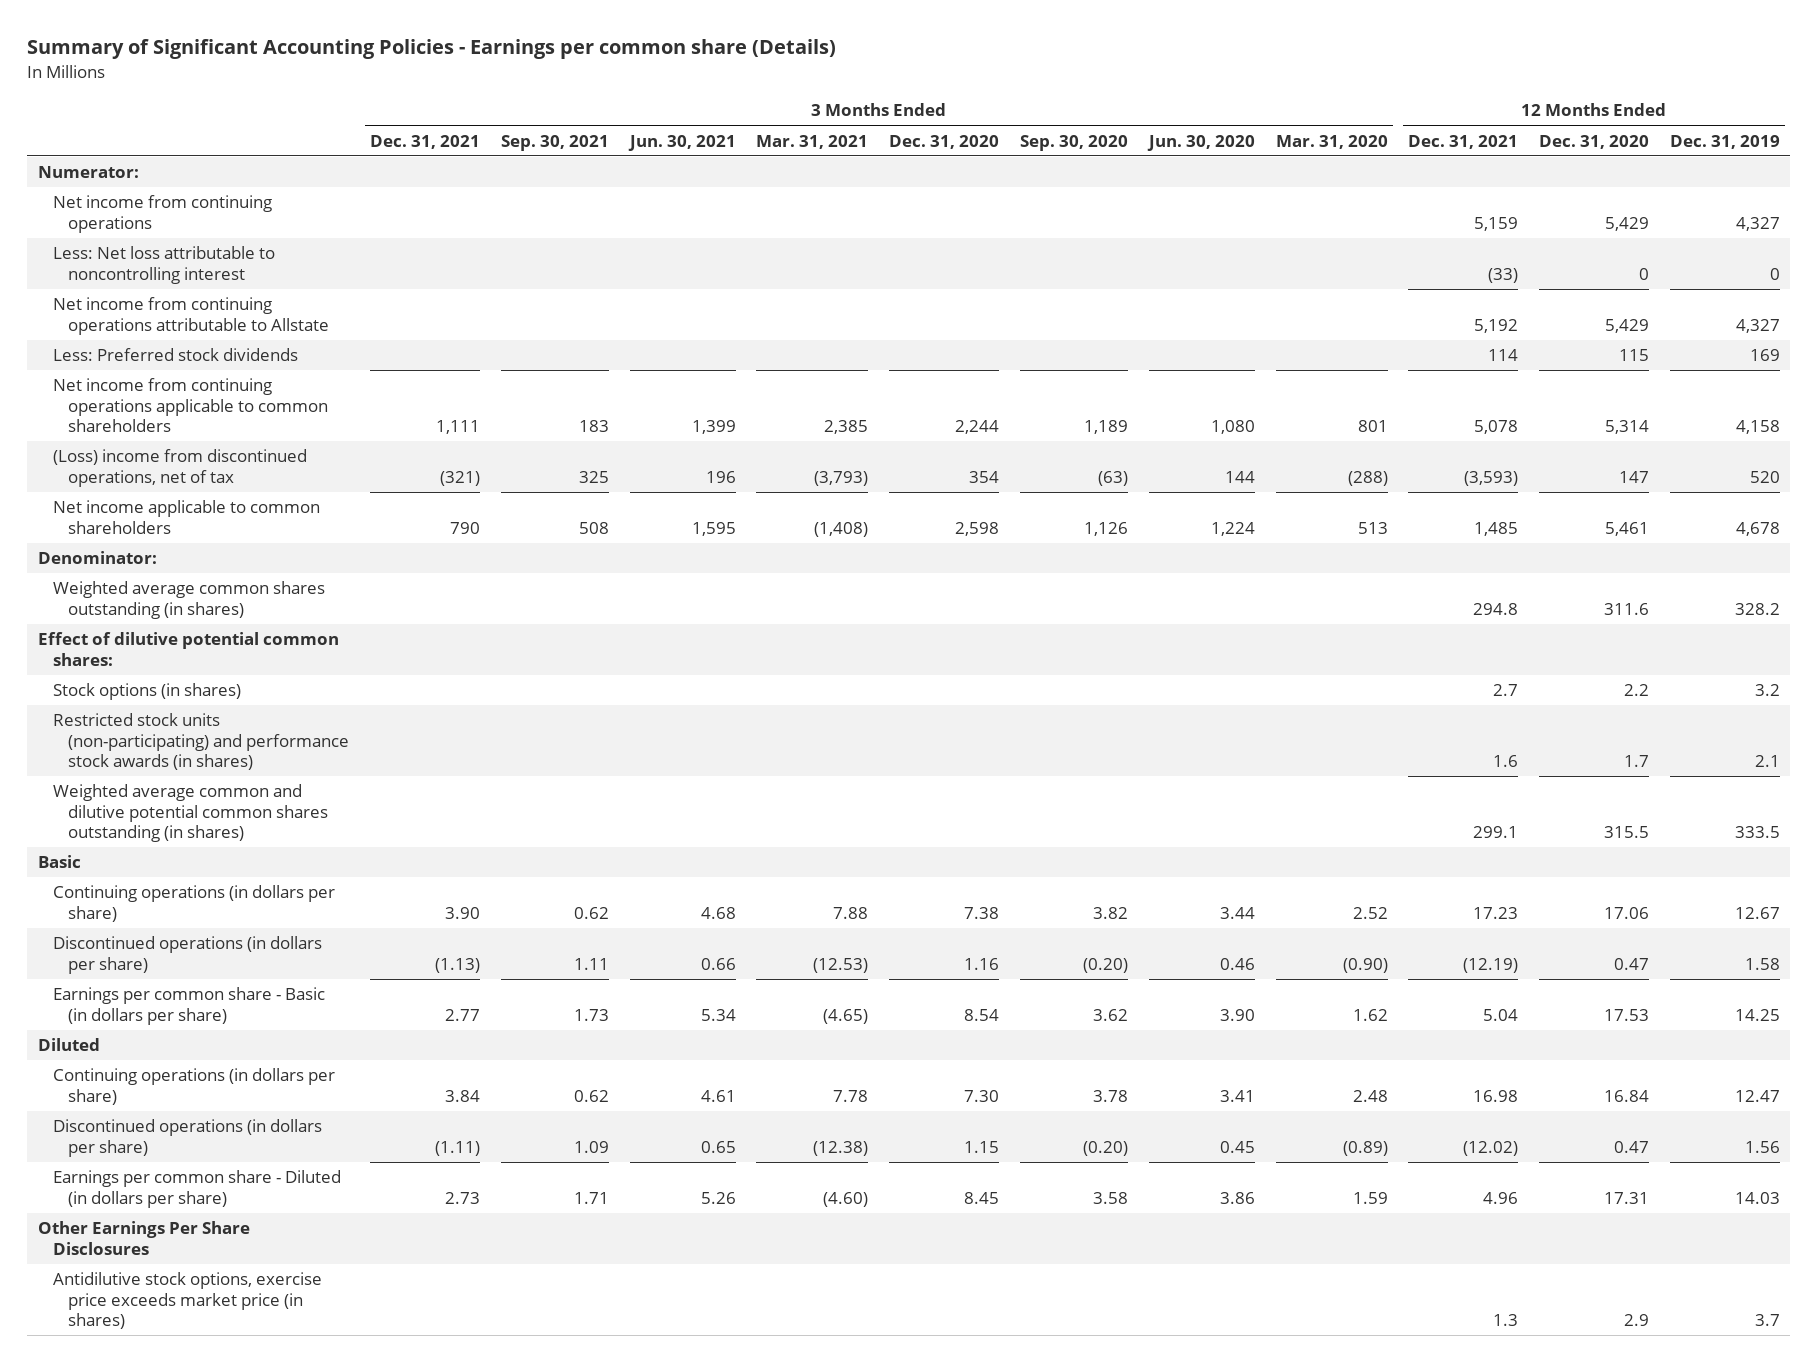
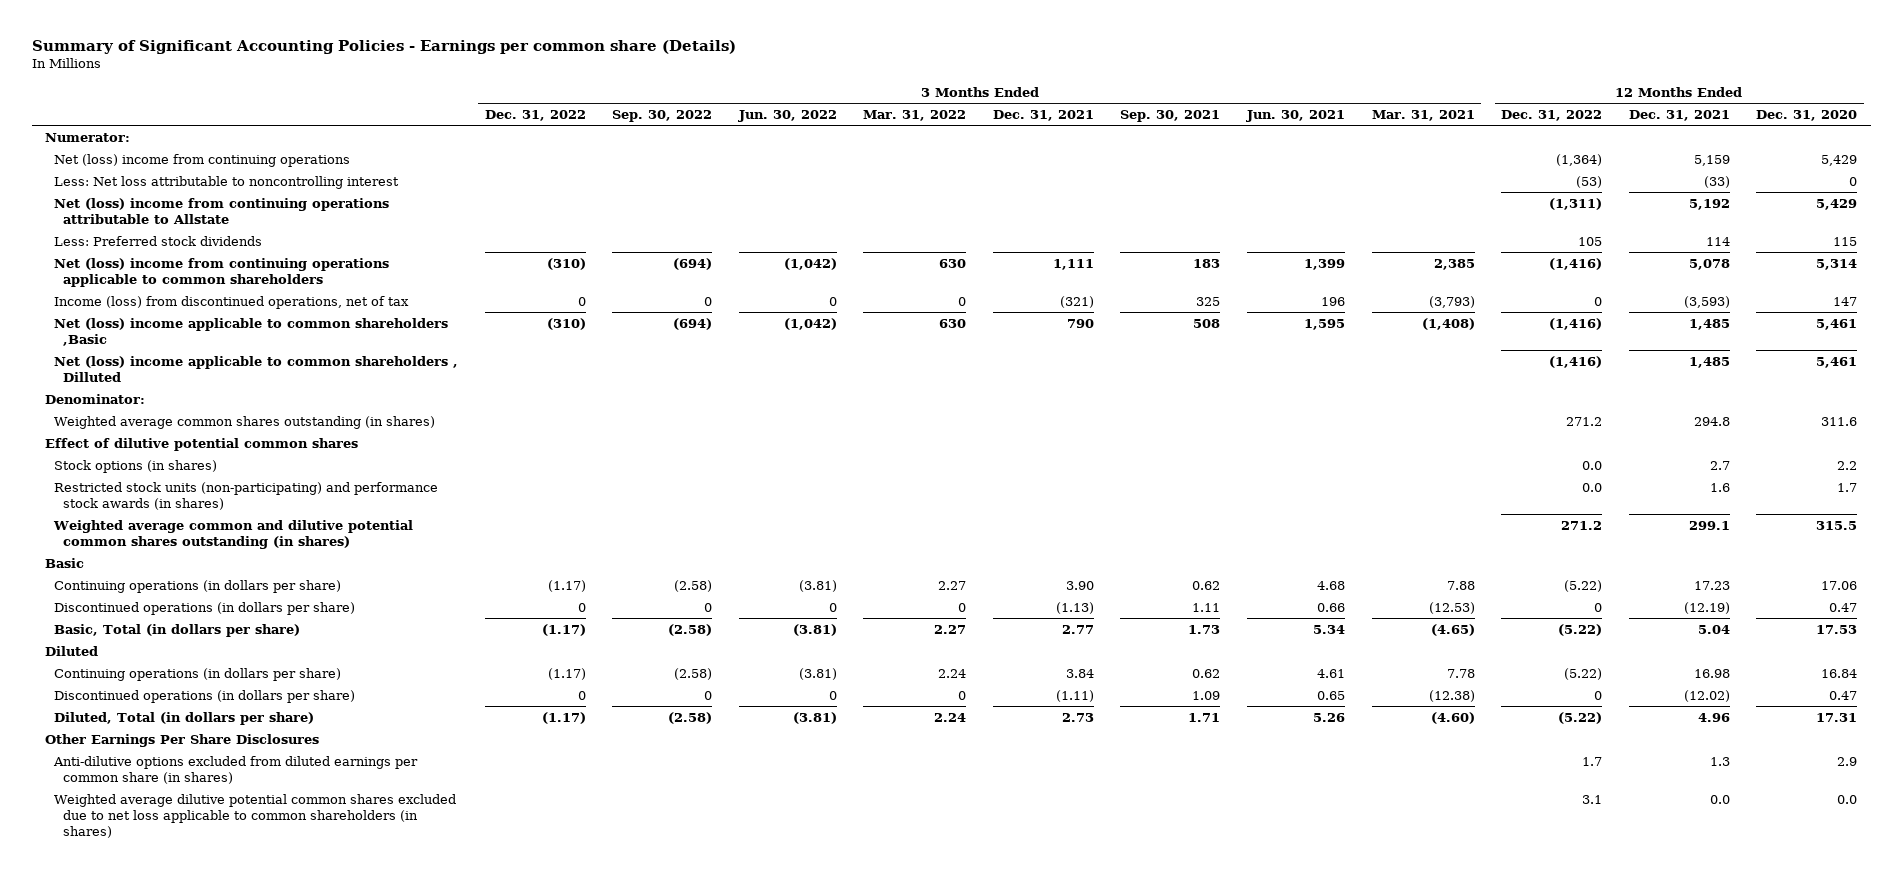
- | 3 Months Ended Dec. 31, 2021 | 3 Months Ended Sep. 30, 2021 | 3 Months Ended Jun. 30, 2021 | 3 Months Ended Mar. 31, 2021 | 3 Months Ended Dec. 31, 2020 | 3 Months Ended Sep. 30, 2020 | 3 Months Ended Jun. 30, 2020 | 3 Months Ended Mar. 31, 2020 | 12 Months Ended Dec. 31, 2021 | 12 Months Ended Dec. 31, 2020 | 12 Months Ended Dec. 31, 2019
+ | 3 Months Ended Dec. 31, 2022 | 3 Months Ended Sep. 30, 2022 | 3 Months Ended Jun. 30, 2022 | 3 Months Ended Mar. 31, 2022 | 3 Months Ended Dec. 31, 2021 | 3 Months Ended Sep. 30, 2021 | 3 Months Ended Jun. 30, 2021 | 3 Months Ended Mar. 31, 2021 | 12 Months Ended Dec. 31, 2022 | 12 Months Ended Dec. 31, 2021 | 12 Months Ended Dec. 31, 2020
- Net income from continuing operations | | | | | | | | | 5,159 | 5,429 | 4,327
+ Net (loss) income from continuing operations | | | | | | | | | (1,364) | 5,159 | 5,429
- Net income from continuing operations attributable to Allstate | | | | | | | | | 5,192 | 5,429 | 4,327
+ Net (loss) income from continuing operations attributable to Allstate | | | | | | | | | (1,311) | 5,192 | 5,429
- Net income from continuing operations applicable to common shareholders | 1,111 | 183 | 1,399 | 2,385 | 2,244 | 1,189 | 1,080 | 801 | 5,078 | 5,314 | 4,158
- (Loss) income from discontinued operations, net of tax | (321) | 325 | 196 | (3,793) | 354 | (63) | 144 | (288) | (3,593) | 147 | 520
- Net income applicable to common shareholders | 790 | 508 | 1,595 | (1,408) | 2,598 | 1,126 | 1,224 | 513 | 1,485 | 5,461 | 4,678
+ Net (loss) income from continuing operations applicable to common shareholders | (310) | (694) | (1,042) | 630 | 1,111 | 183 | 1,399 | 2,385 | (1,416) | 5,078 | 5,314
+ Income (loss) from discontinued operations, net of tax | 0 | 0 | 0 | 0 | (321) | 325 | 196 | (3,793) | 0 | (3,593) | 147
+ Net (loss) income applicable to common shareholders ,Basic | (310) | (694) | (1,042) | 630 | 790 | 508 | 1,595 | (1,408) | (1,416) | 1,485 | 5,461
+ Net (loss) income applicable to common shareholders , Dilluted | | | | | | | | | (1,416) | 1,485 | 5,461
- Effect of dilutive potential common shares:
+ Effect of dilutive potential common shares
- Earnings per common share - Basic (in dollars per share) | 2.77 | 1.73 | 5.34 | (4.65) | 8.54 | 3.62 | 3.90 | 1.62 | 5.04 | 17.53 | 14.25
+ Basic, Total (in dollars per share) | (1.17) | (2.58) | (3.81) | 2.27 | 2.77 | 1.73 | 5.34 | (4.65) | (5.22) | 5.04 | 17.53
- Earnings per common share - Diluted (in dollars per share) | 2.73 | 1.71 | 5.26 | (4.60) | 8.45 | 3.58 | 3.86 | 1.59 | 4.96 | 17.31 | 14.03
+ Diluted, Total (in dollars per share) | (1.17) | (2.58) | (3.81) | 2.24 | 2.73 | 1.71 | 5.26 | (4.60) | (5.22) | 4.96 | 17.31
- Antidilutive stock options, exercise price exceeds market price (in shares) | | | | | | | | | 1.3 | 2.9 | 3.7
+ Anti-dilutive options excluded from diluted earnings per common share (in shares) | | | | | | | | | 1.7 | 1.3 | 2.9
+ Weighted average dilutive potential common shares excluded due to net loss applicable to common shareholders (in shares) | | | | | | | | | 3.1 | 0.0 | 0.0

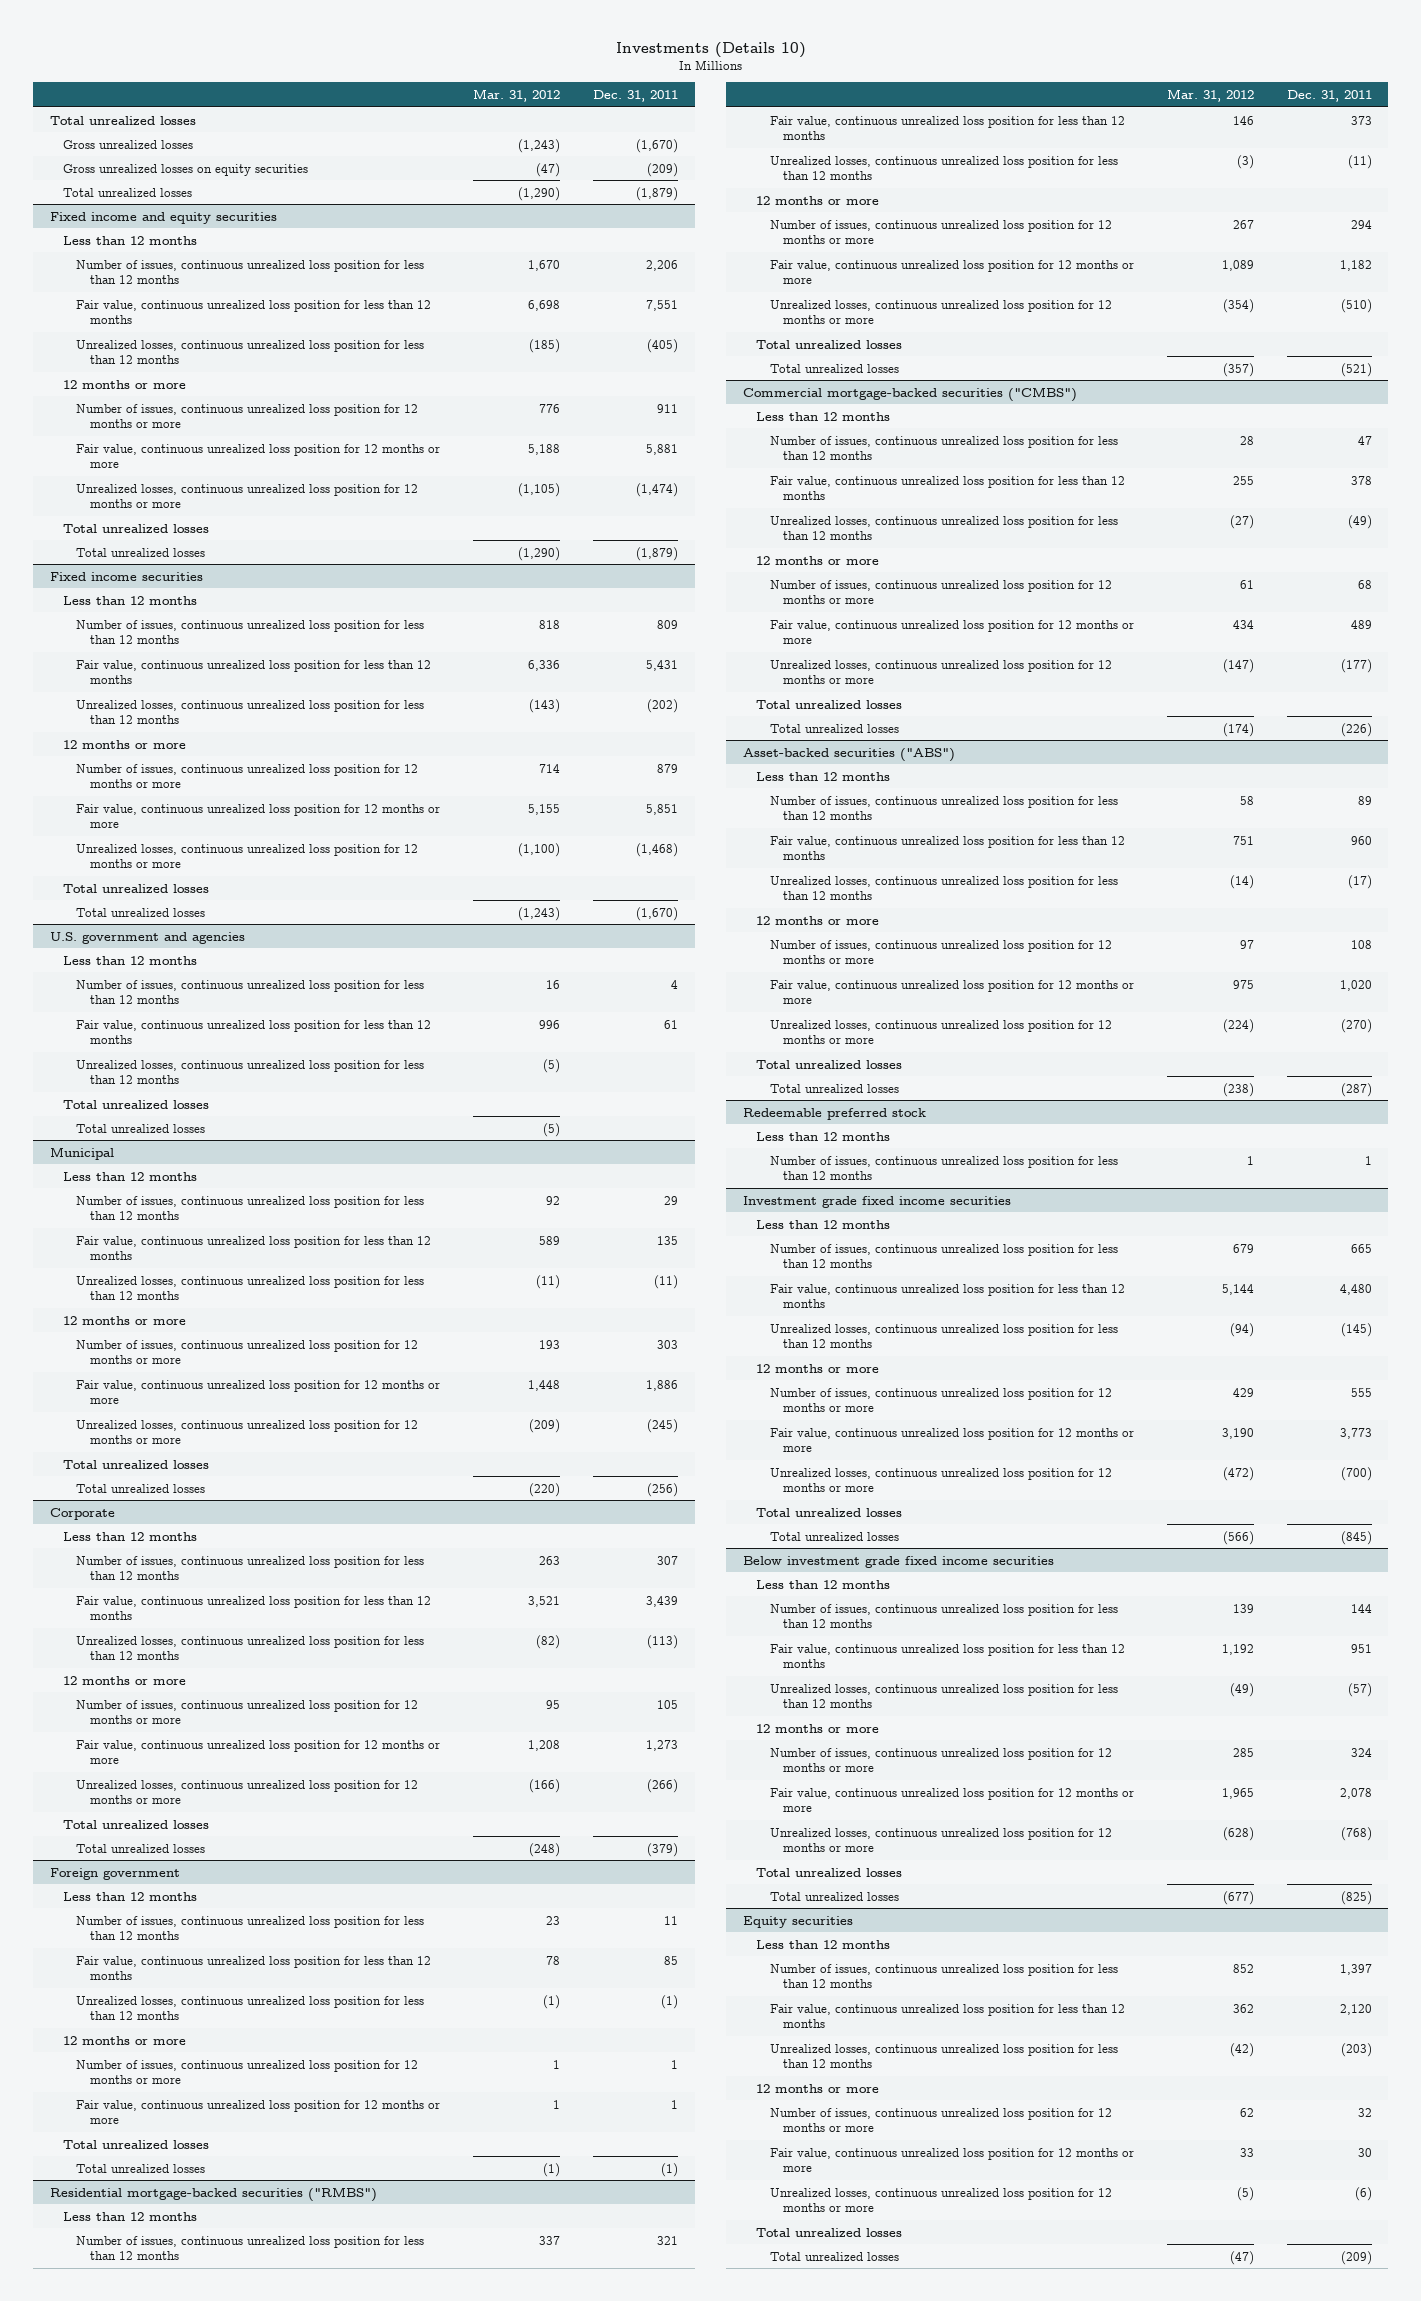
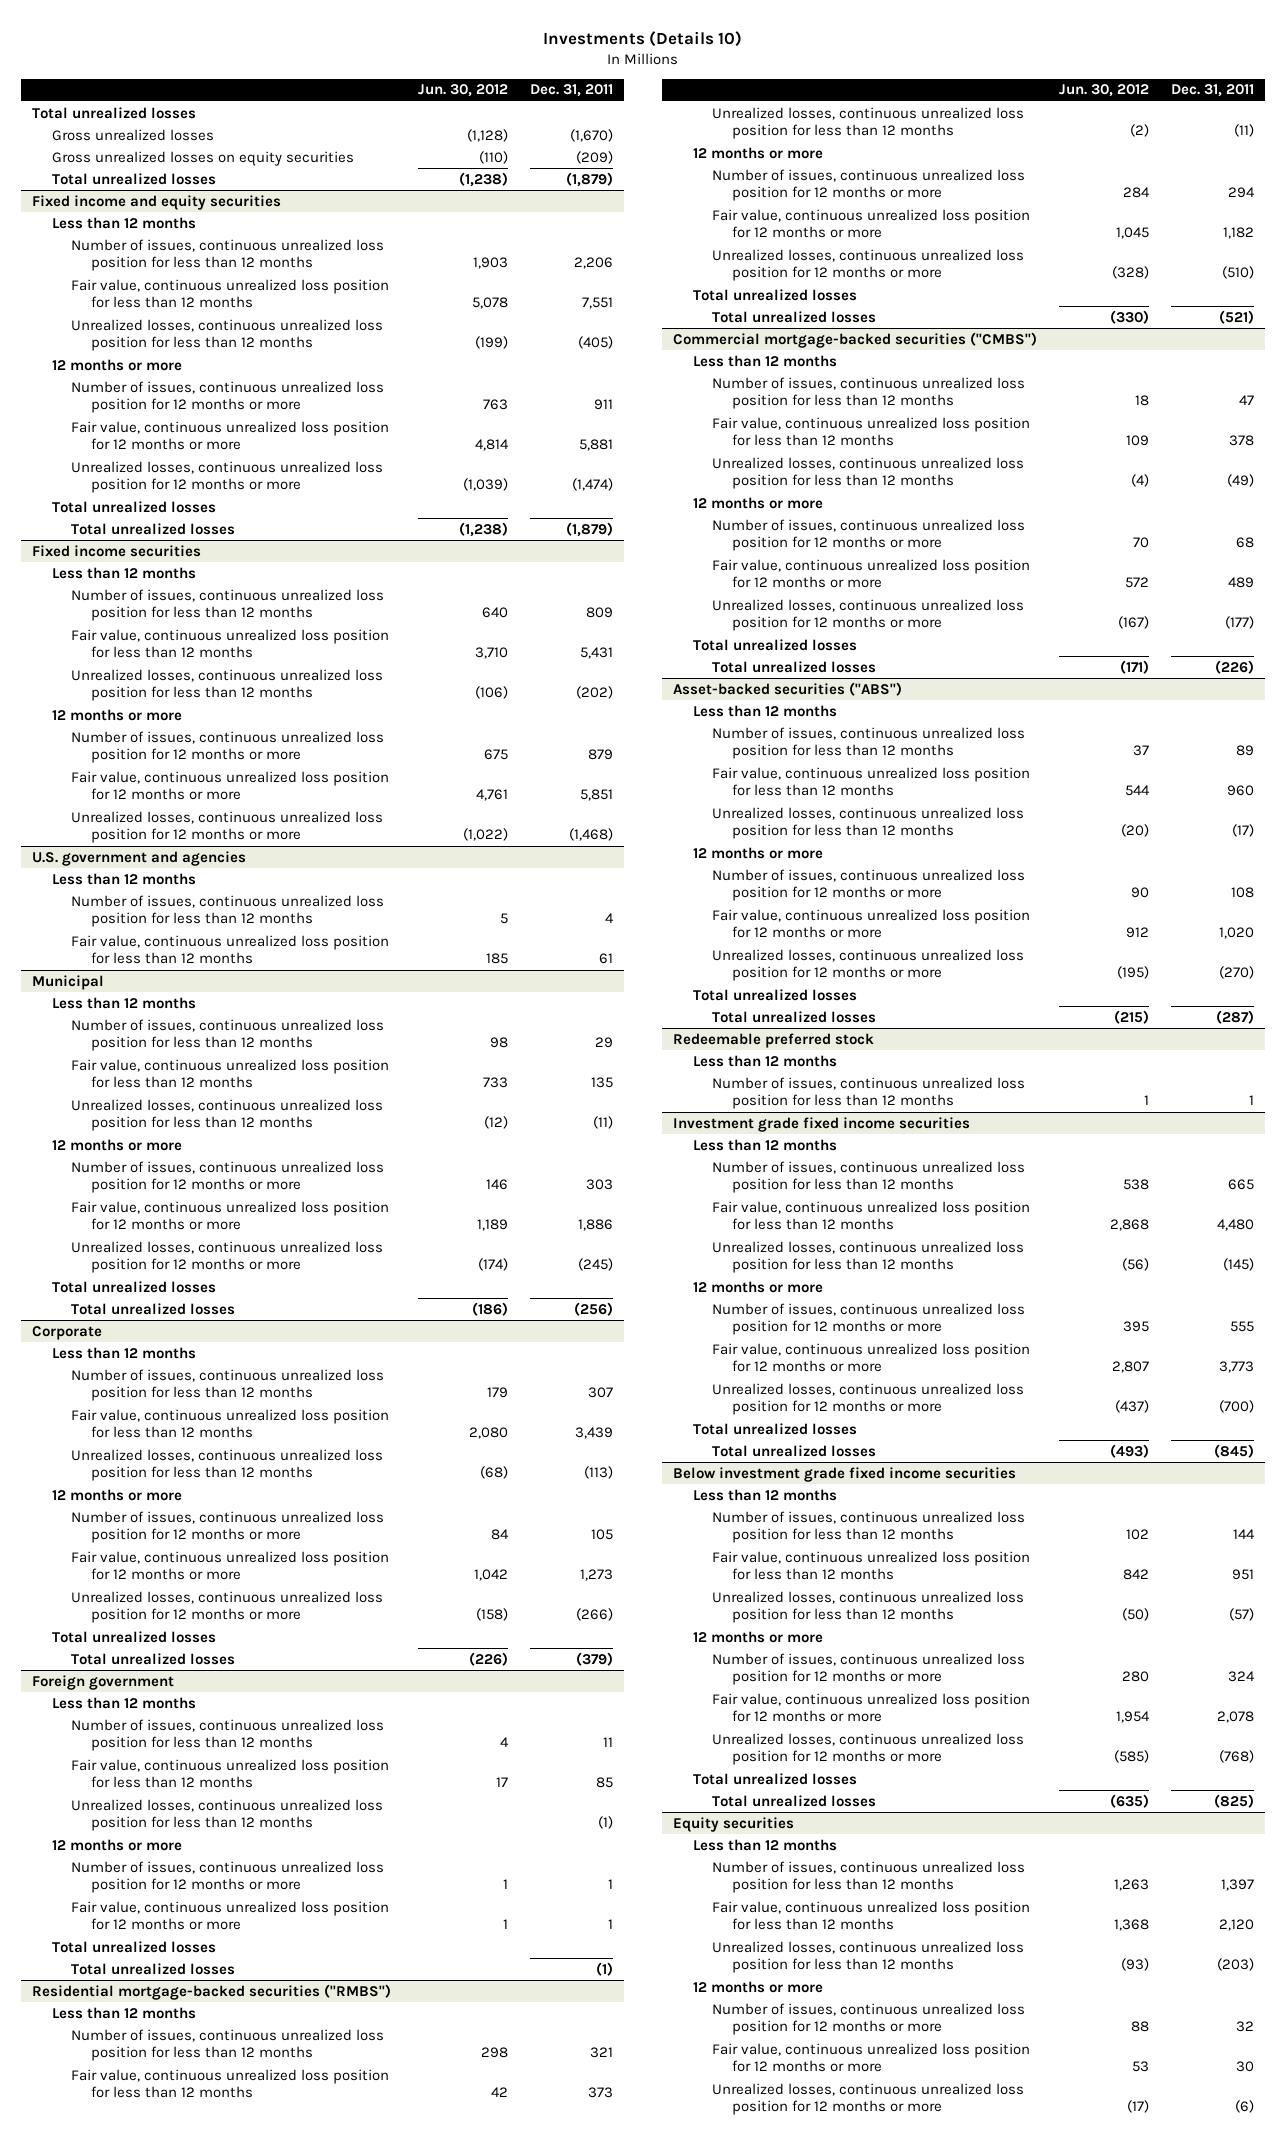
- | Mar. 31, 2012 | Dec. 31, 2011
+ | Jun. 30, 2012 | Dec. 31, 2011
@ Fixed income securities
- Total unrealized losses
- Total unrealized losses | (1,243) | (1,670)
@ U.S. government and agencies
- Unrealized losses, continuous unrealized loss position for less than 12 months | (5) |
- Total unrealized losses
- Total unrealized losses | (5) |
@ Equity securities
- Total unrealized losses
- Total unrealized losses | (47) | (209)

